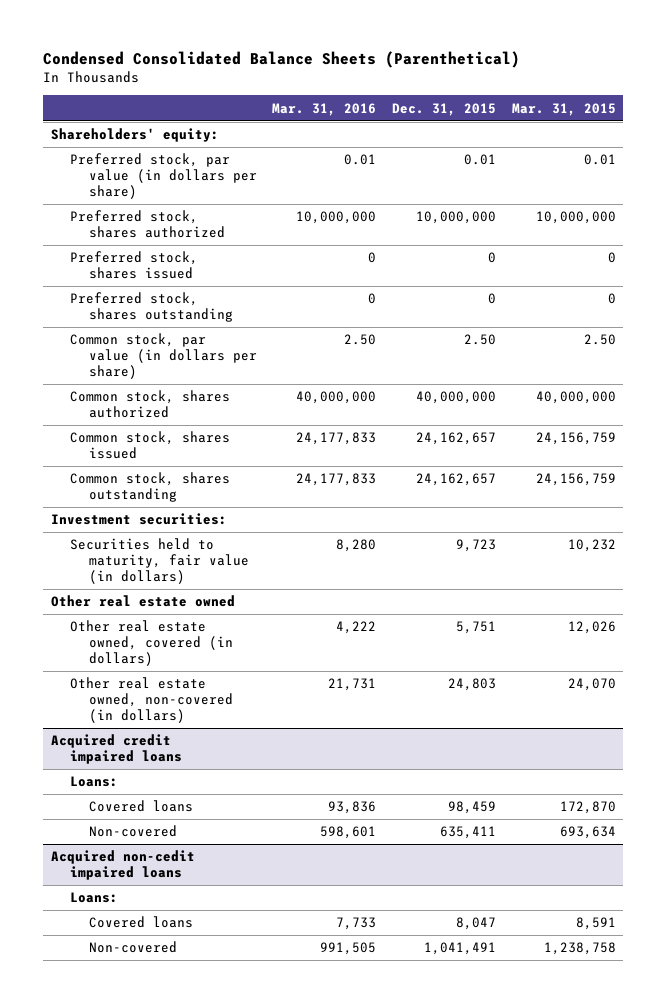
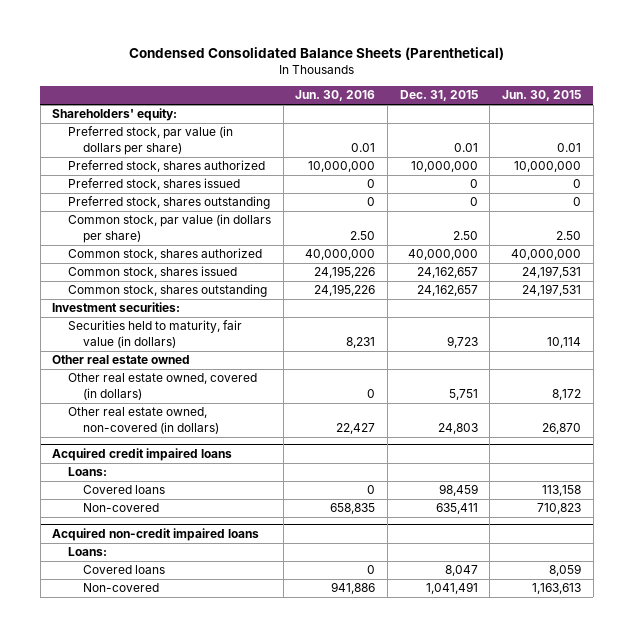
- | Mar. 31, 2016 | Dec. 31, 2015 | Mar. 31, 2015
+ | Jun. 30, 2016 | Dec. 31, 2015 | Jun. 30, 2015
- Acquired non-cedit impaired loans
+ Acquired non-credit impaired loans

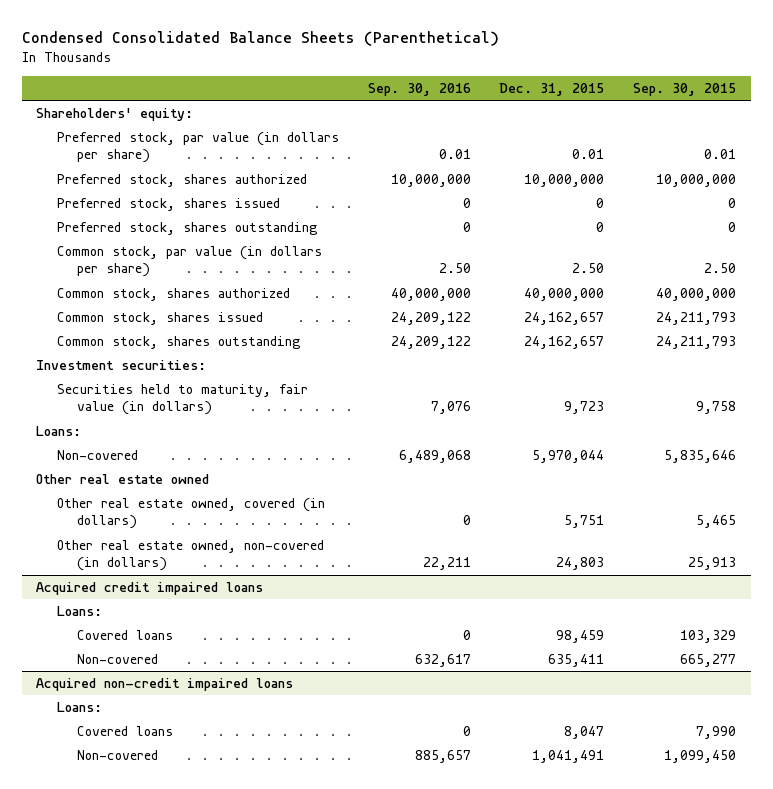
- | Jun. 30, 2016 | Dec. 31, 2015 | Jun. 30, 2015
+ | Sep. 30, 2016 | Dec. 31, 2015 | Sep. 30, 2015
+ Loans:
+ Non-covered | 6,489,068 | 5,970,044 | 5,835,646

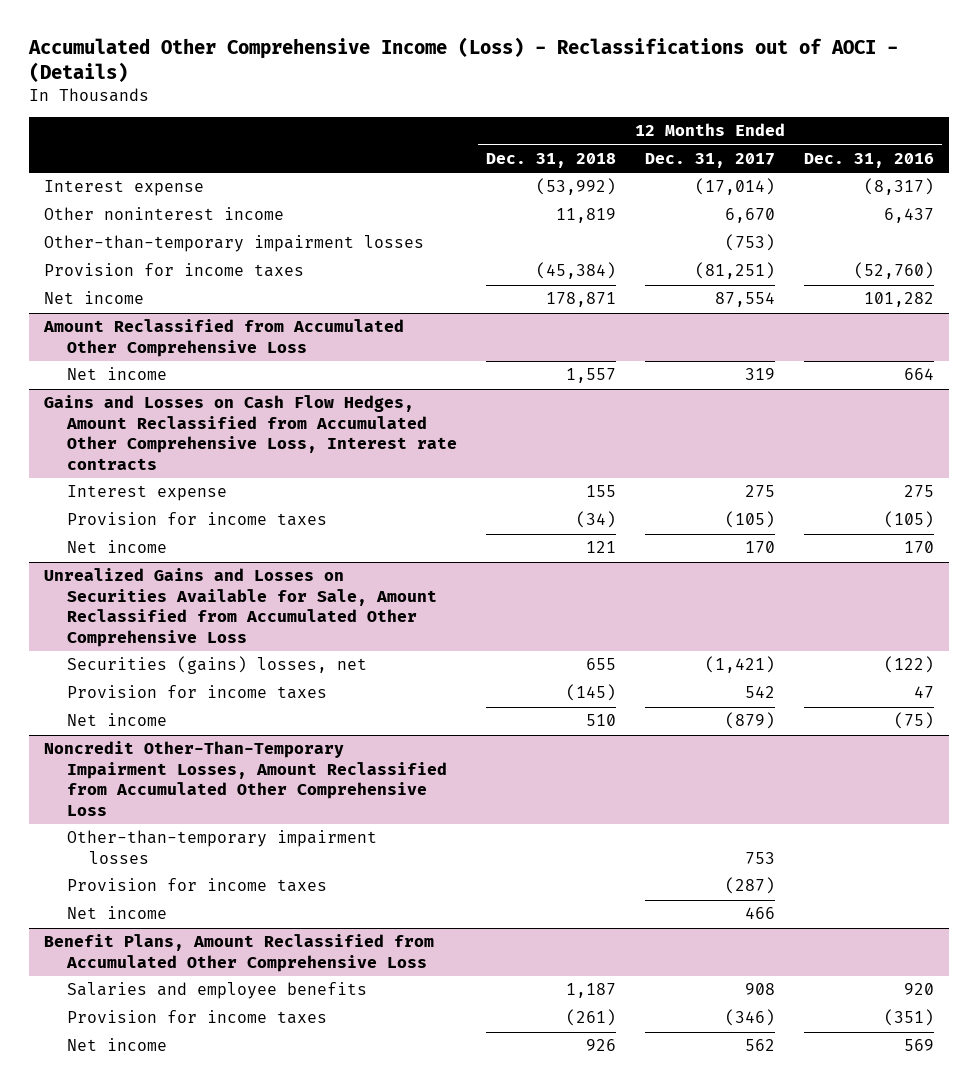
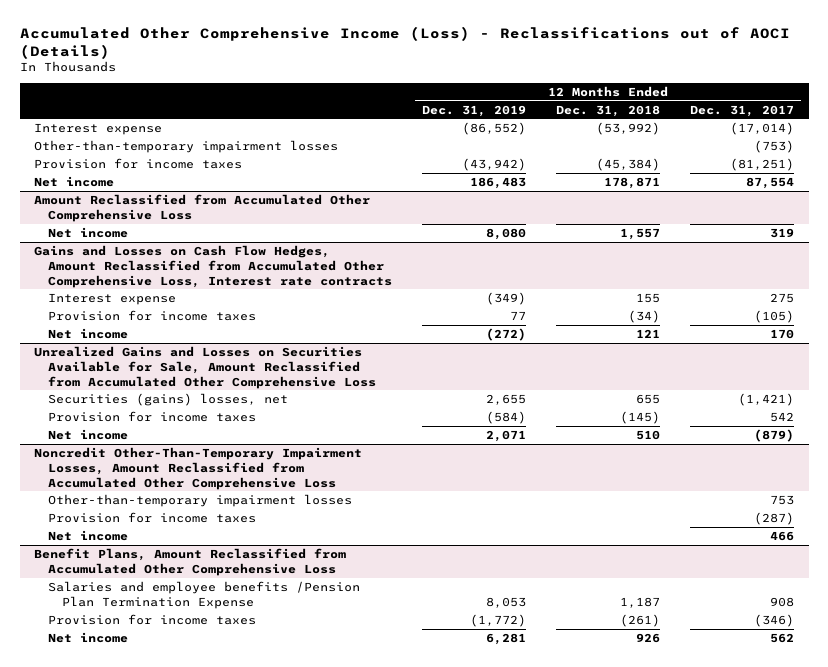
- Accumulated Other Comprehensive Income (Loss) - Reclassifications out of AOCI - (Details)
+ Accumulated Other Comprehensive Income (Loss) - Reclassifications out of AOCI (Details)
- | 12 Months Ended Dec. 31, 2018 | 12 Months Ended Dec. 31, 2017 | 12 Months Ended Dec. 31, 2016
+ | 12 Months Ended Dec. 31, 2019 | 12 Months Ended Dec. 31, 2018 | 12 Months Ended Dec. 31, 2017
- Other noninterest income | 11,819 | 6,670 | 6,437
@ Benefit Plans, Amount Reclassified from Accumulated Other Comprehensive Loss
- Salaries and employee benefits | 1,187 | 908 | 920
+ Salaries and employee benefits /Pension Plan Termination Expense | 8,053 | 1,187 | 908

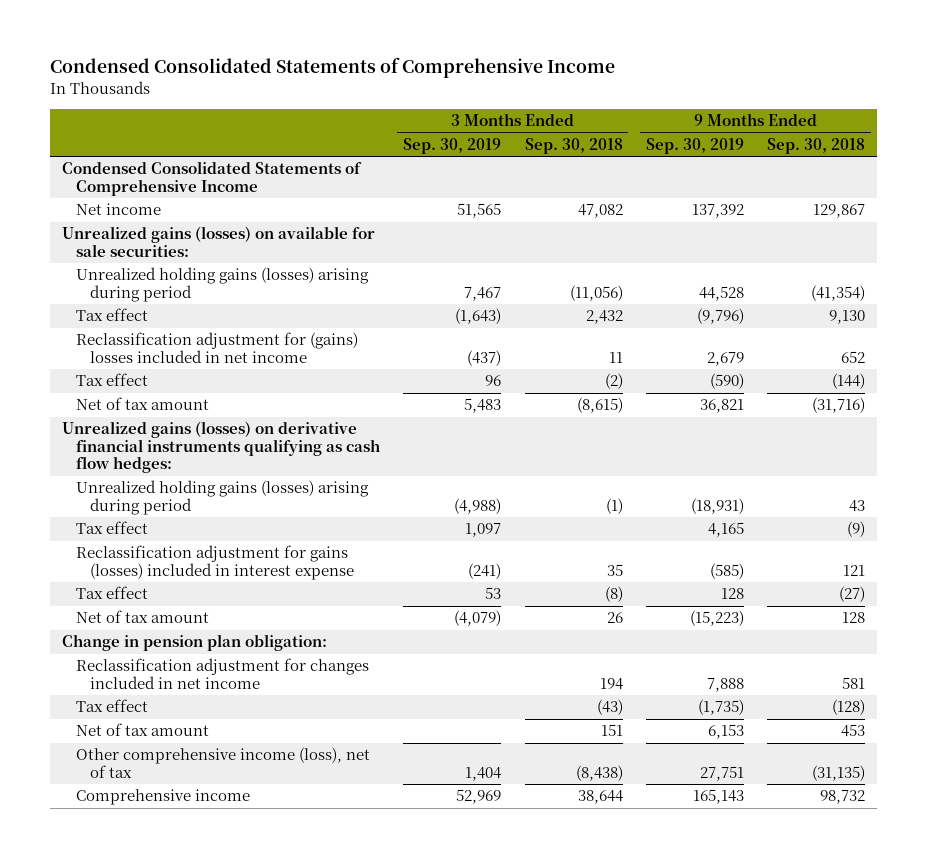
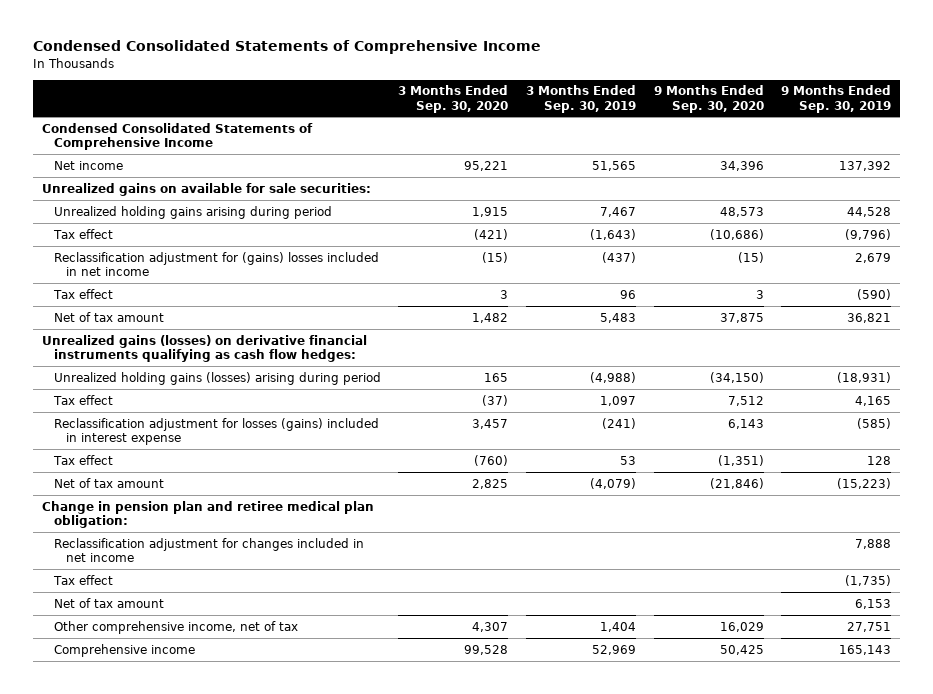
- | 3 Months Ended Sep. 30, 2019 | 3 Months Ended Sep. 30, 2018 | 9 Months Ended Sep. 30, 2019 | 9 Months Ended Sep. 30, 2018
+ | 3 Months Ended Sep. 30, 2020 | 3 Months Ended Sep. 30, 2019 | 9 Months Ended Sep. 30, 2020 | 9 Months Ended Sep. 30, 2019
- Unrealized gains (losses) on available for sale securities:
- Unrealized holding gains (losses) arising during period | 7,467 | (11,056) | 44,528 | (41,354)
+ Unrealized gains on available for sale securities:
+ Unrealized holding gains arising during period | 1,915 | 7,467 | 48,573 | 44,528
- Reclassification adjustment for gains (losses) included in interest expense | (241) | 35 | (585) | 121
+ Reclassification adjustment for losses (gains) included in interest expense | 3,457 | (241) | 6,143 | (585)
- Change in pension plan obligation:
+ Change in pension plan and retiree medical plan obligation:
- Other comprehensive income (loss), net of tax | 1,404 | (8,438) | 27,751 | (31,135)
+ Other comprehensive income, net of tax | 4,307 | 1,404 | 16,029 | 27,751

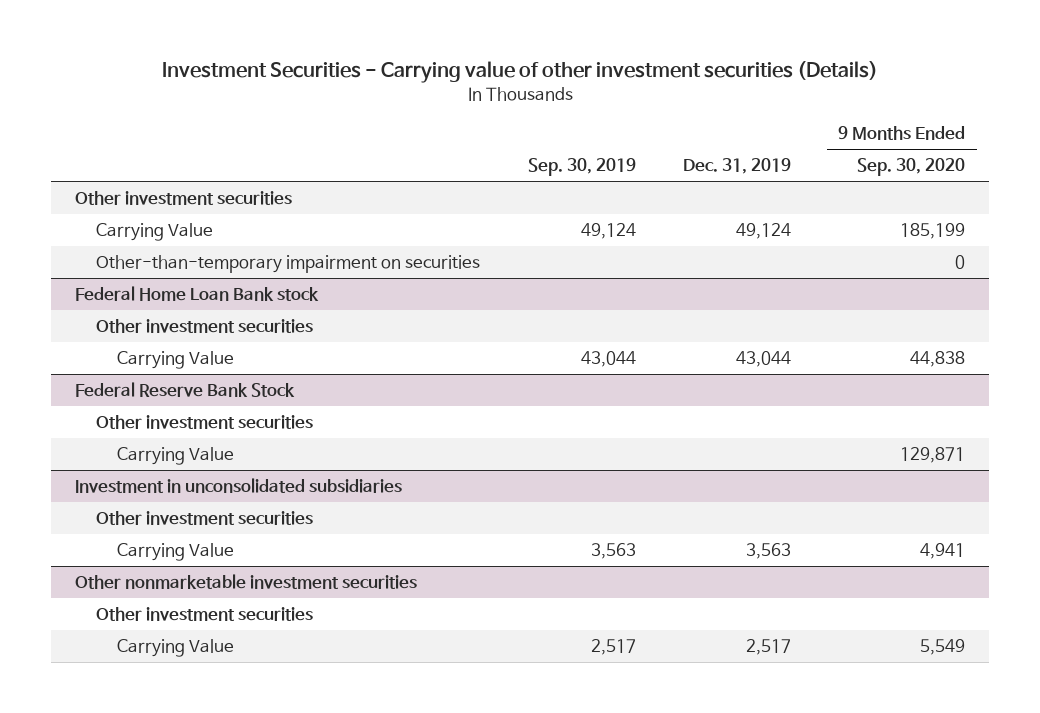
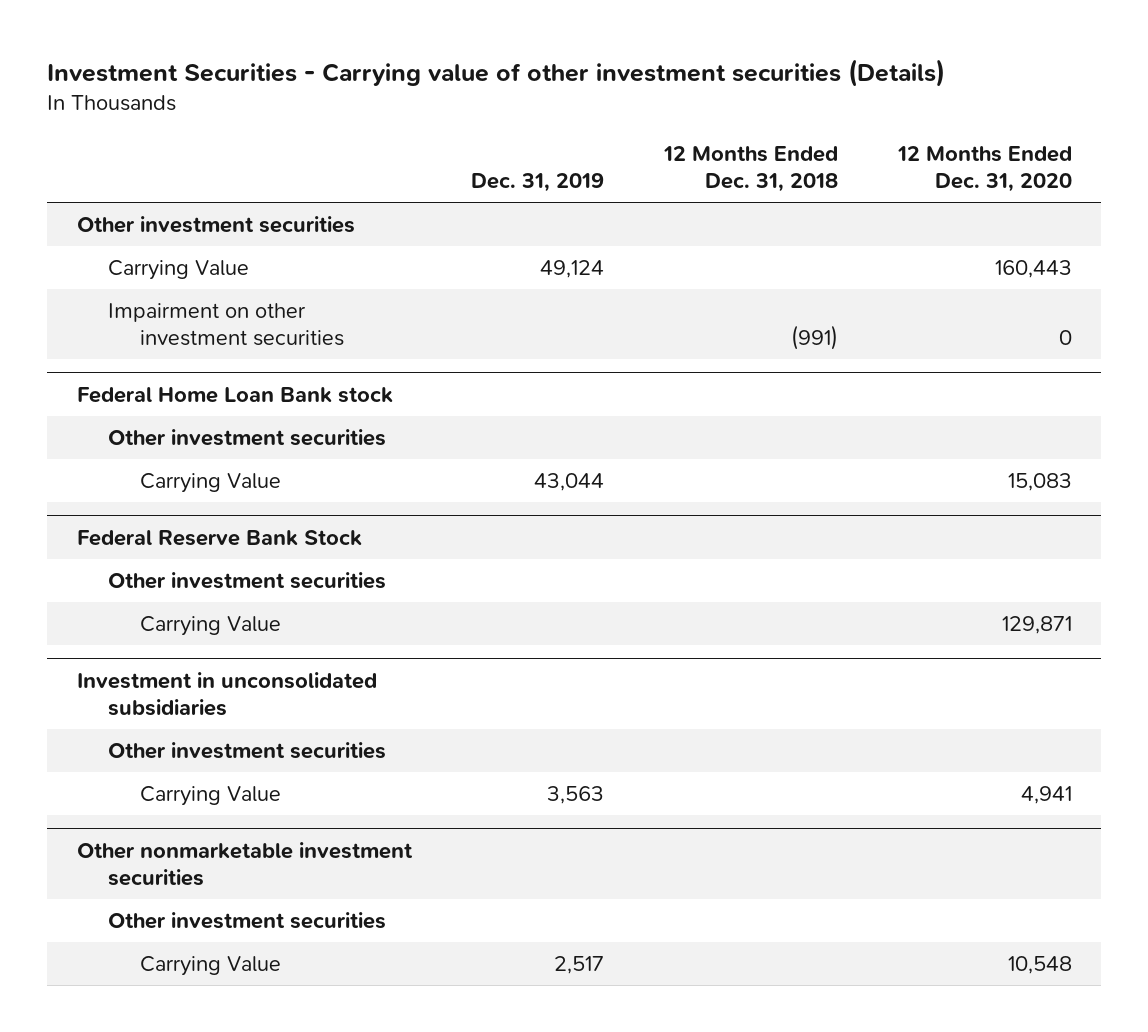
- | Sep. 30, 2019 | Dec. 31, 2019 | 9 Months Ended Sep. 30, 2020
+ | Dec. 31, 2019 | 12 Months Ended Dec. 31, 2018 | 12 Months Ended Dec. 31, 2020
- Other-than-temporary impairment on securities | | | 0
+ Impairment on other investment securities | | (991) | 0

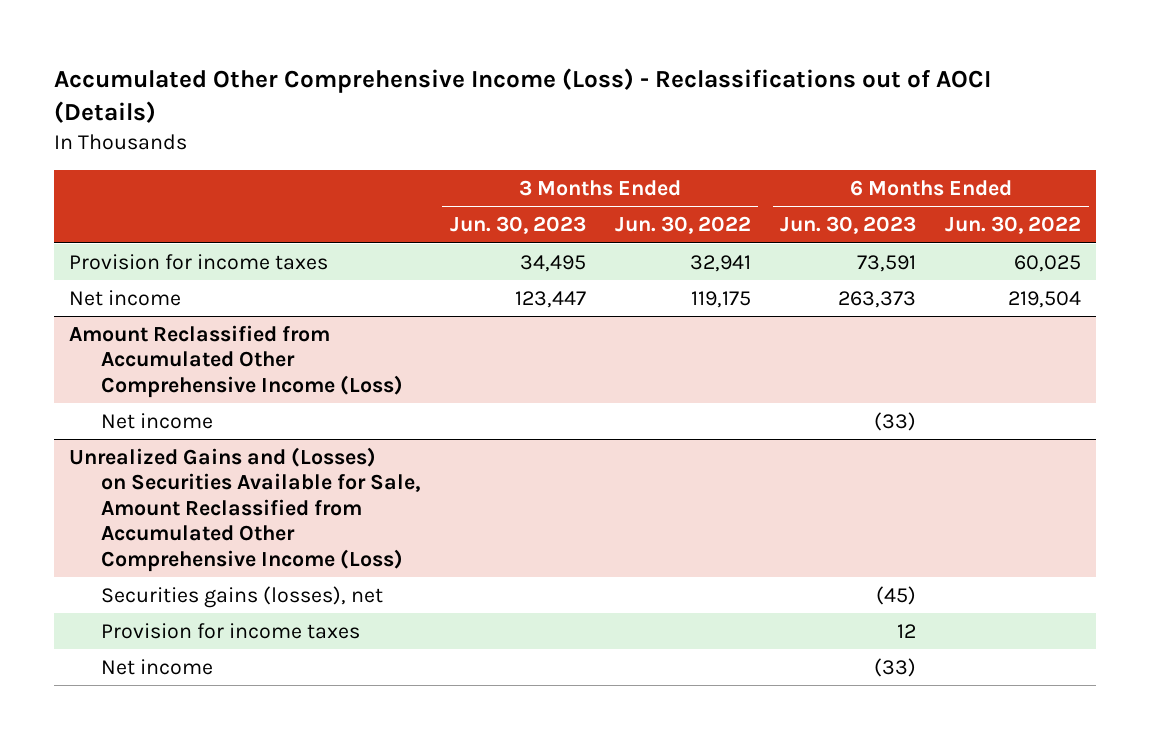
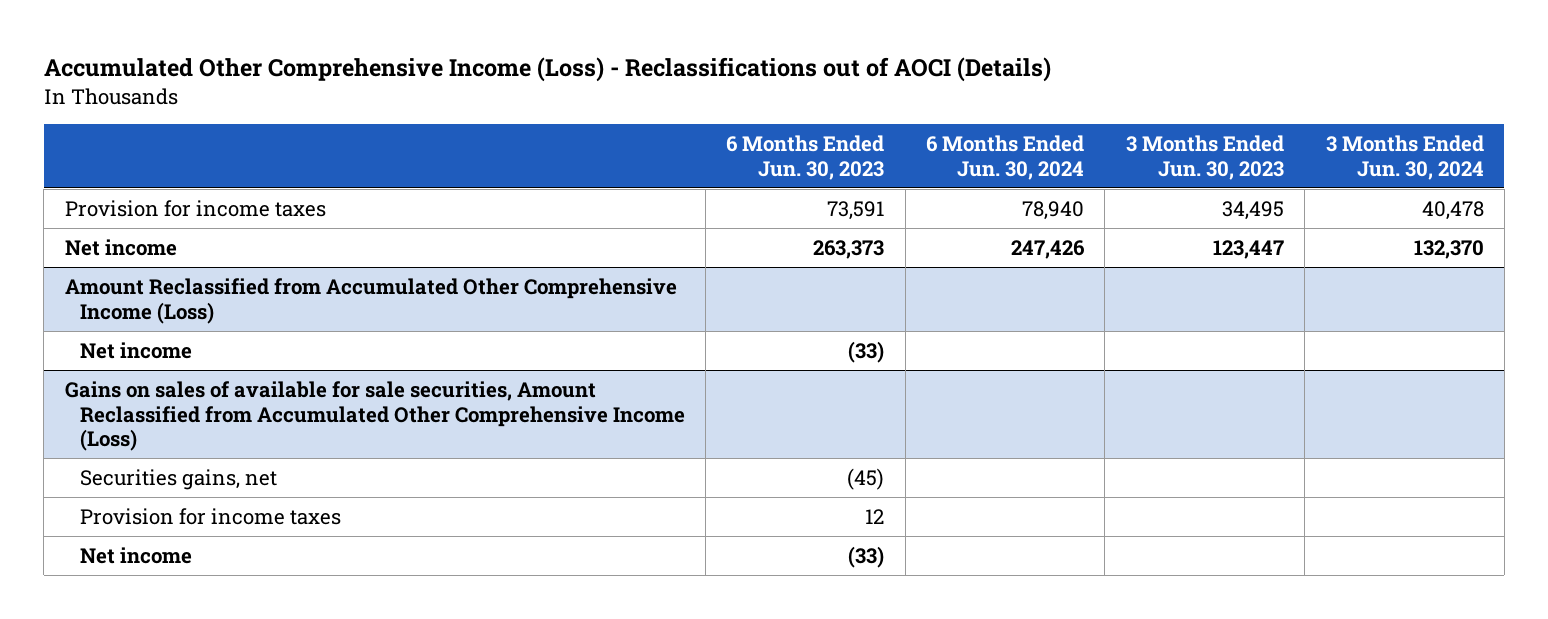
- | 3 Months Ended Jun. 30, 2023 | 3 Months Ended Jun. 30, 2022 | 6 Months Ended Jun. 30, 2023 | 6 Months Ended Jun. 30, 2022
+ | 6 Months Ended Jun. 30, 2023 | 6 Months Ended Jun. 30, 2024 | 3 Months Ended Jun. 30, 2023 | 3 Months Ended Jun. 30, 2024
- Unrealized Gains and (Losses) on Securities Available for Sale, Amount Reclassified from Accumulated Other Comprehensive Income (Loss)
- Securities gains (losses), net | | | (45) |
+ Gains on sales of available for sale securities, Amount Reclassified from Accumulated Other Comprehensive Income (Loss)
+ Securities gains, net | (45) | | |

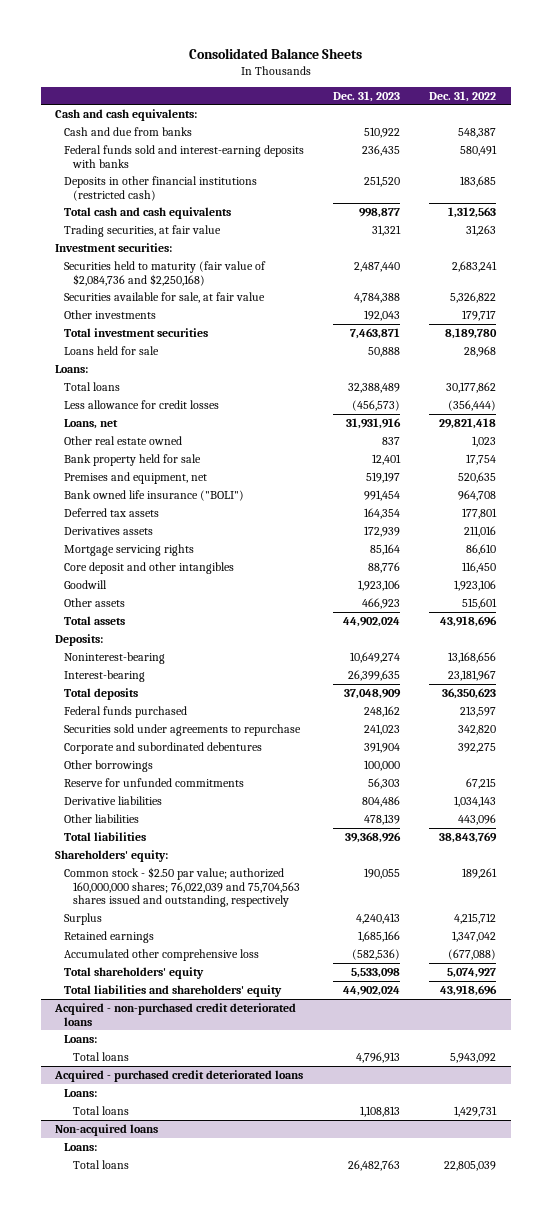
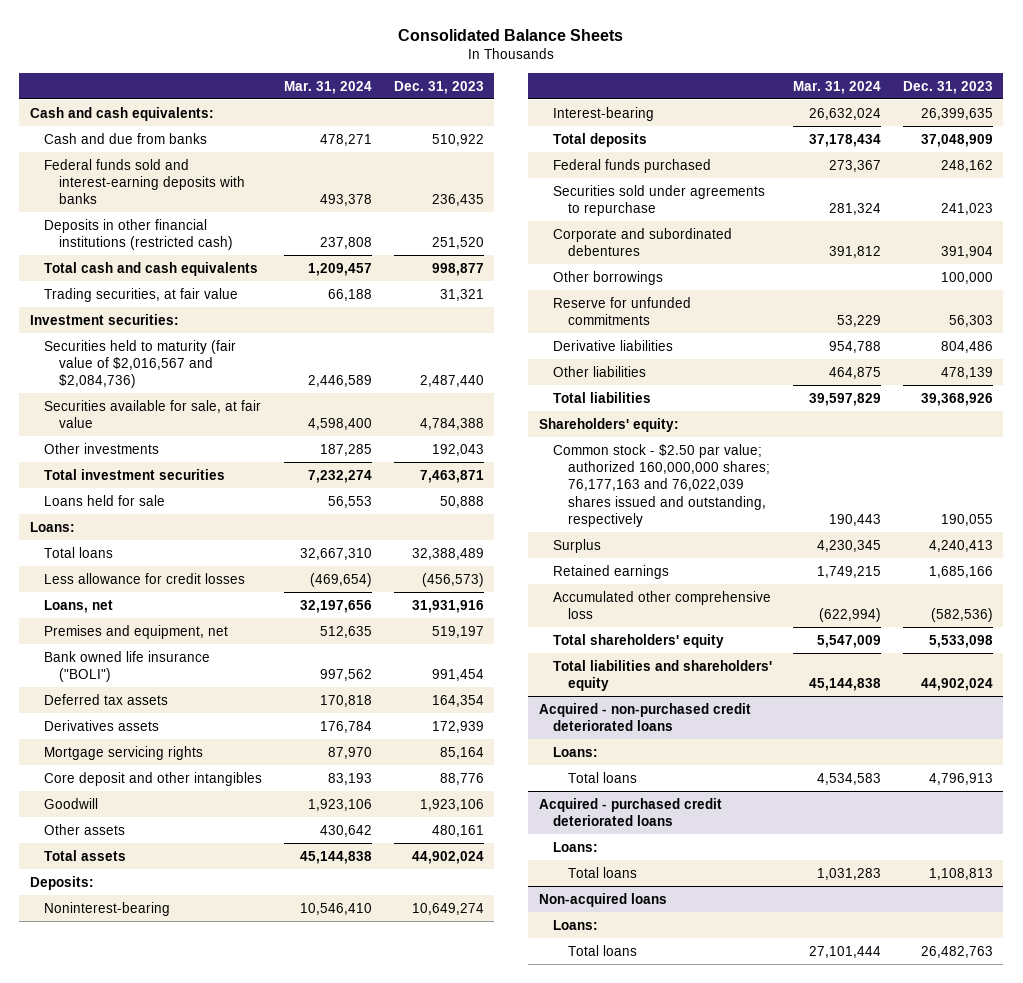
- | Dec. 31, 2023 | Dec. 31, 2022
+ | Mar. 31, 2024 | Dec. 31, 2023
- Securities held to maturity (fair value of $2,084,736 and $2,250,168) | 2,487,440 | 2,683,241
+ Securities held to maturity (fair value of $2,016,567 and $2,084,736) | 2,446,589 | 2,487,440
- Other real estate owned | 837 | 1,023
- Bank property held for sale | 12,401 | 17,754
- Other assets | 466,923 | 515,601
+ Other assets | 430,642 | 480,161
- Common stock - $2.50 par value; authorized 160,000,000 shares; 76,022,039 and 75,704,563 shares issued and outstanding, respectively | 190,055 | 189,261
+ Common stock - $2.50 par value; authorized 160,000,000 shares; 76,177,163 and 76,022,039 shares issued and outstanding, respectively | 190,443 | 190,055

